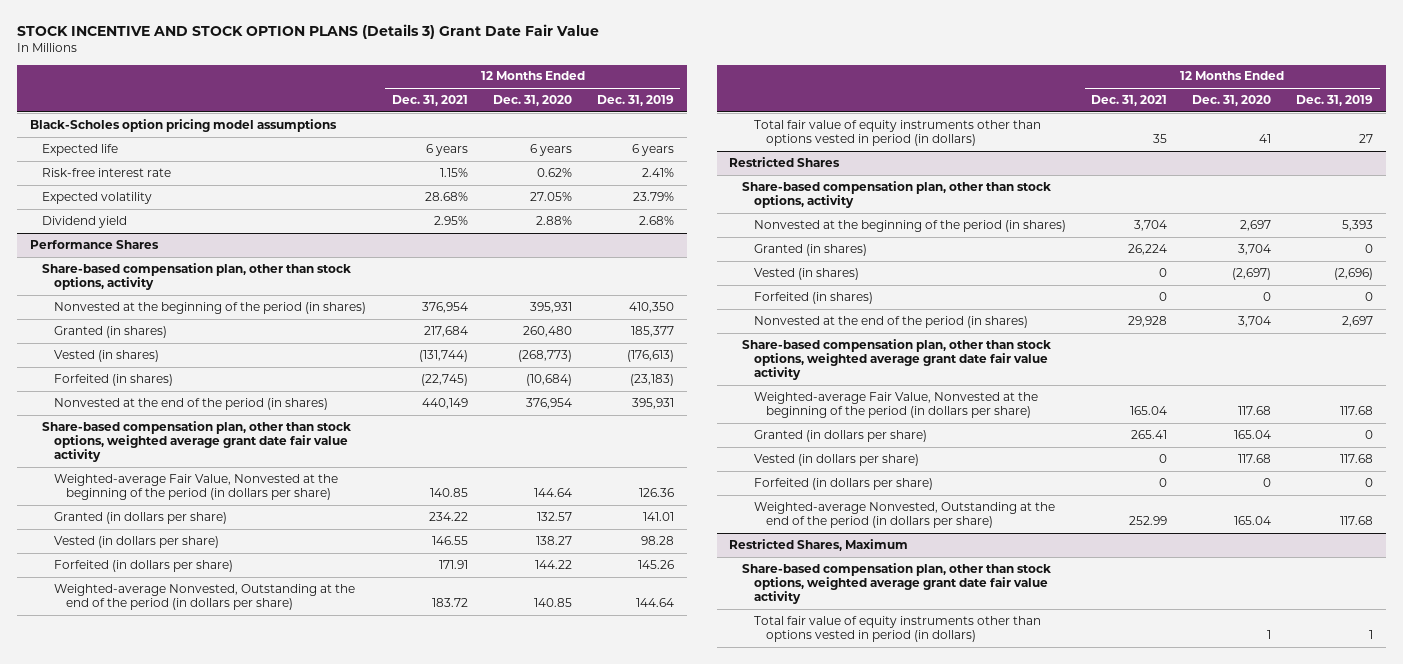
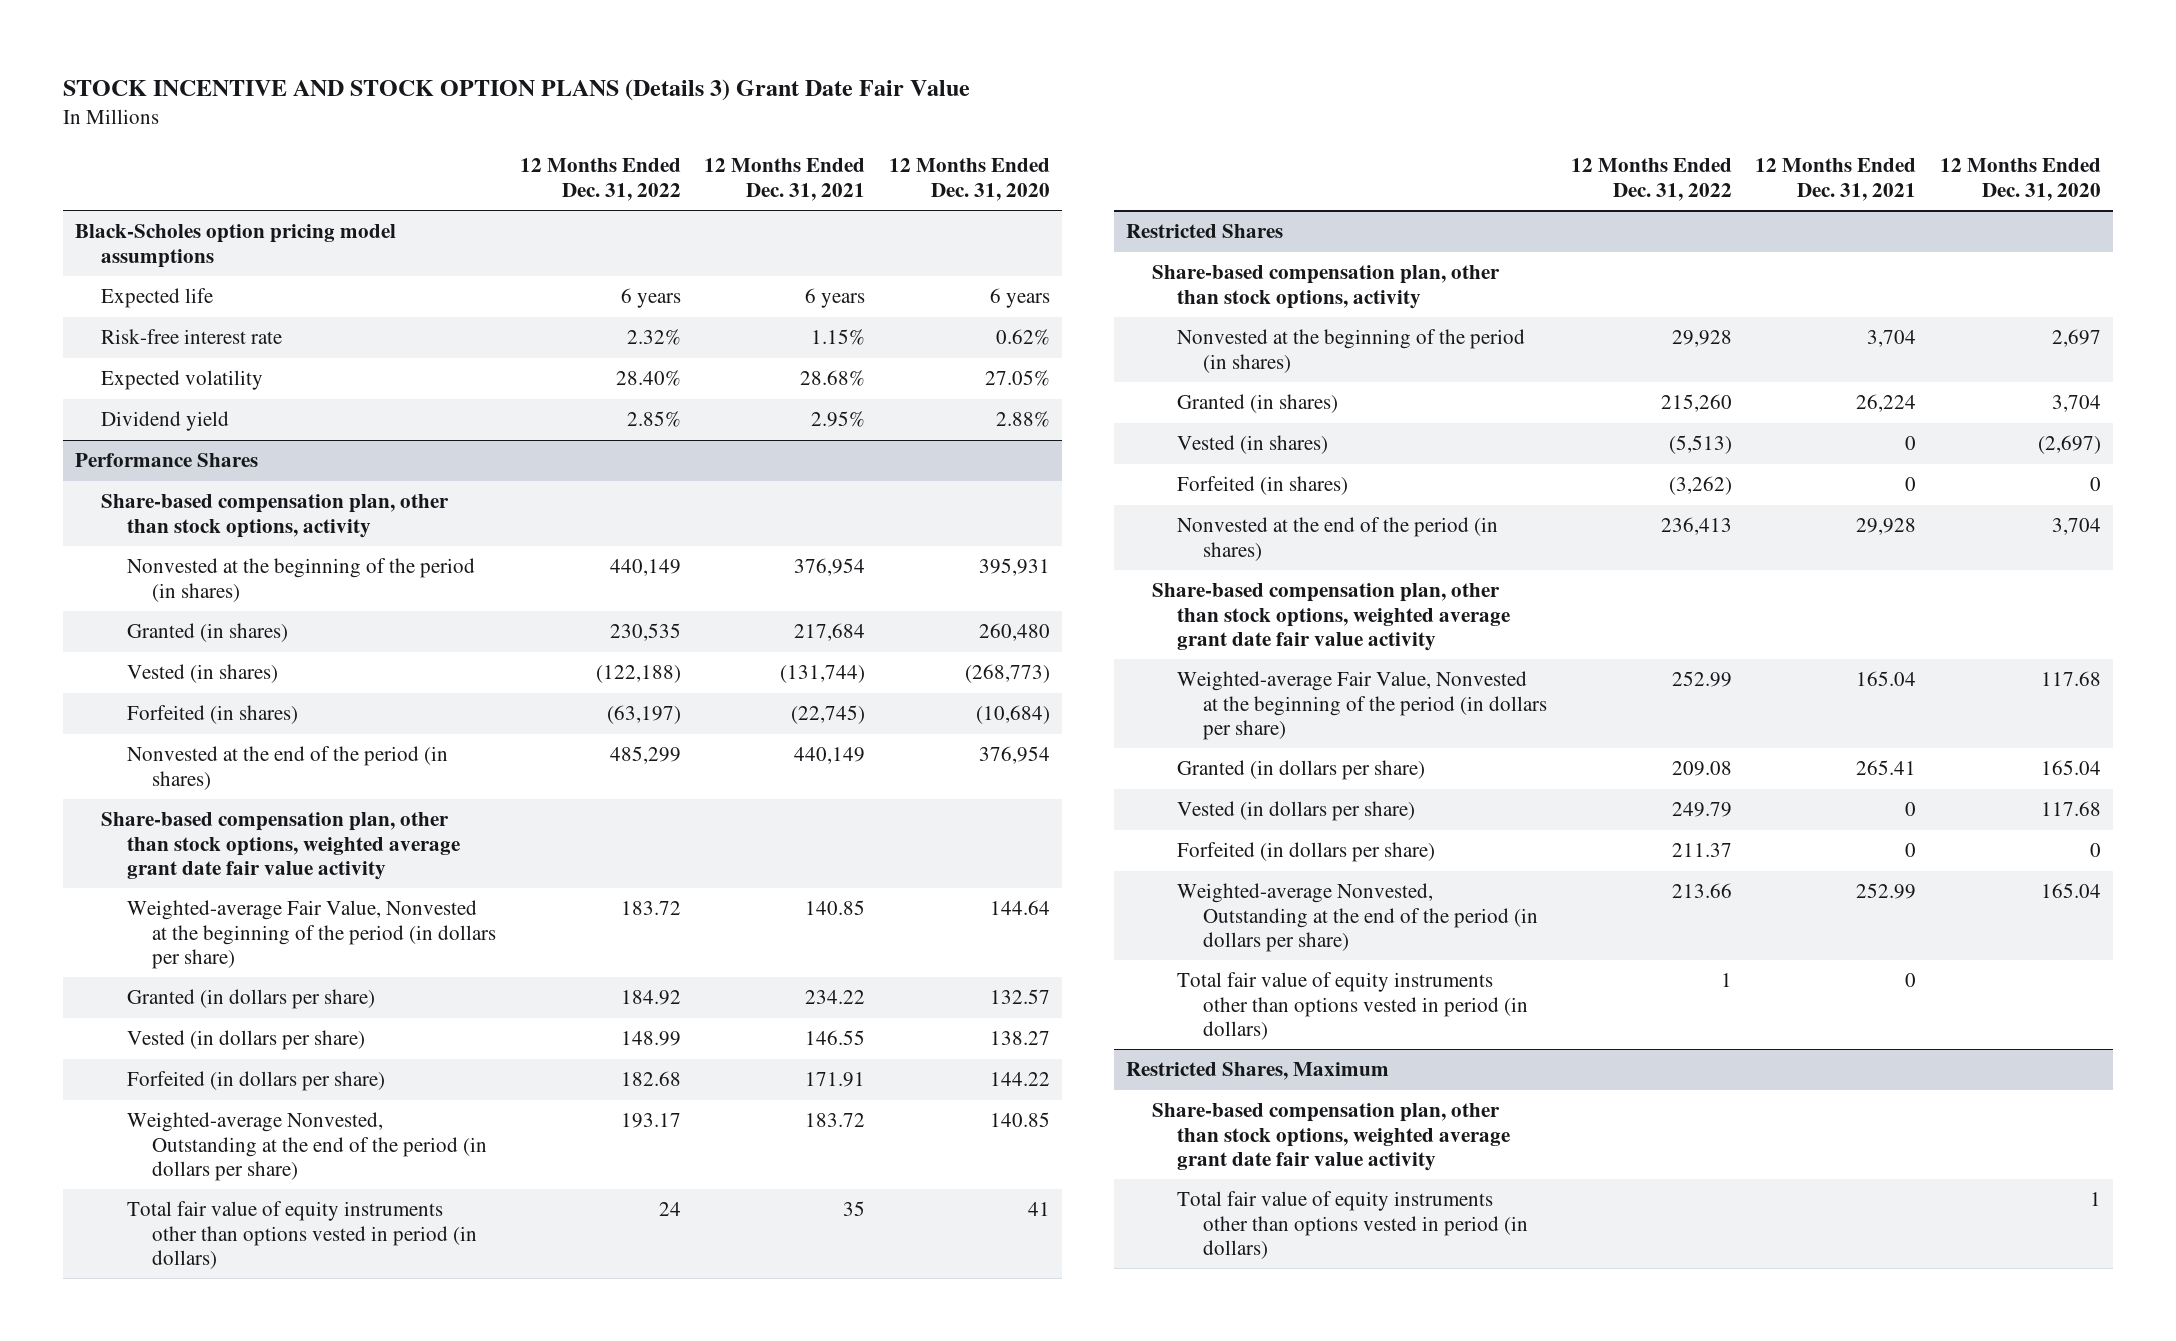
- | 12 Months Ended Dec. 31, 2021 | 12 Months Ended Dec. 31, 2020 | 12 Months Ended Dec. 31, 2019
+ | 12 Months Ended Dec. 31, 2022 | 12 Months Ended Dec. 31, 2021 | 12 Months Ended Dec. 31, 2020
@ Restricted Shares
+ Total fair value of equity instruments other than options vested in period (in dollars) | 1 | 0 |

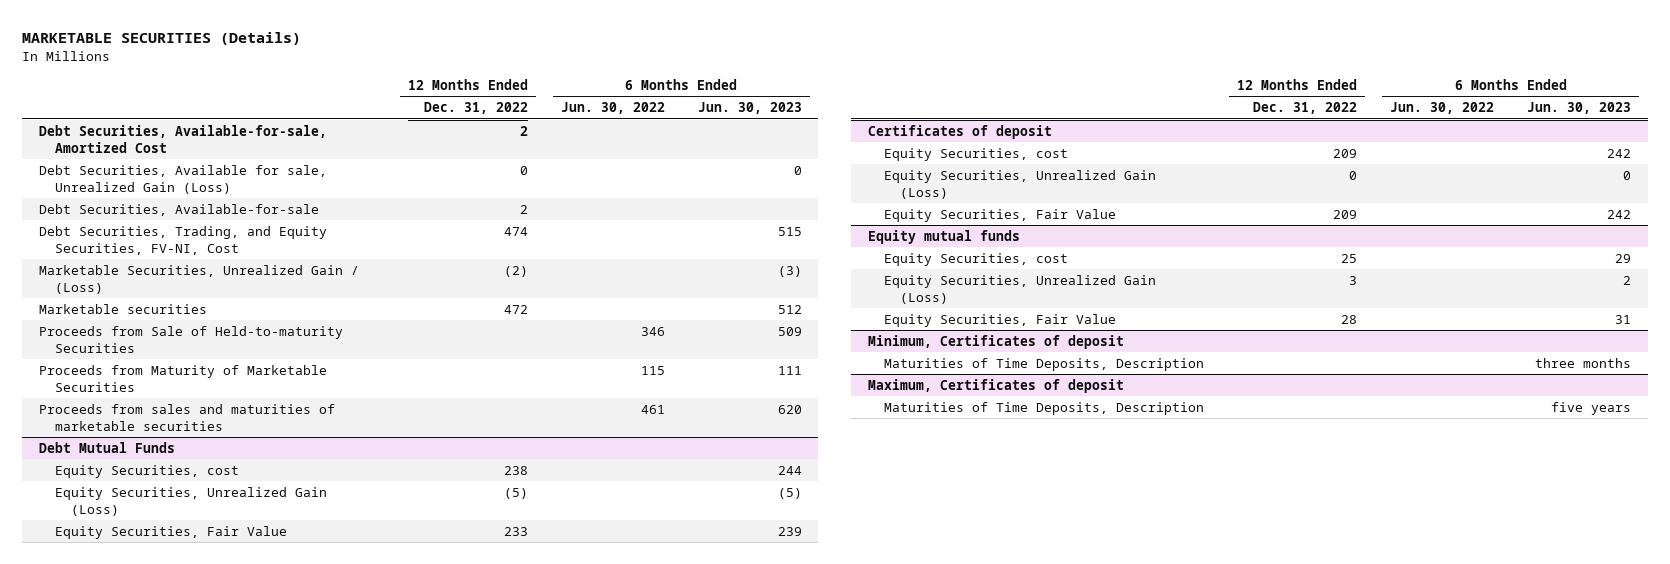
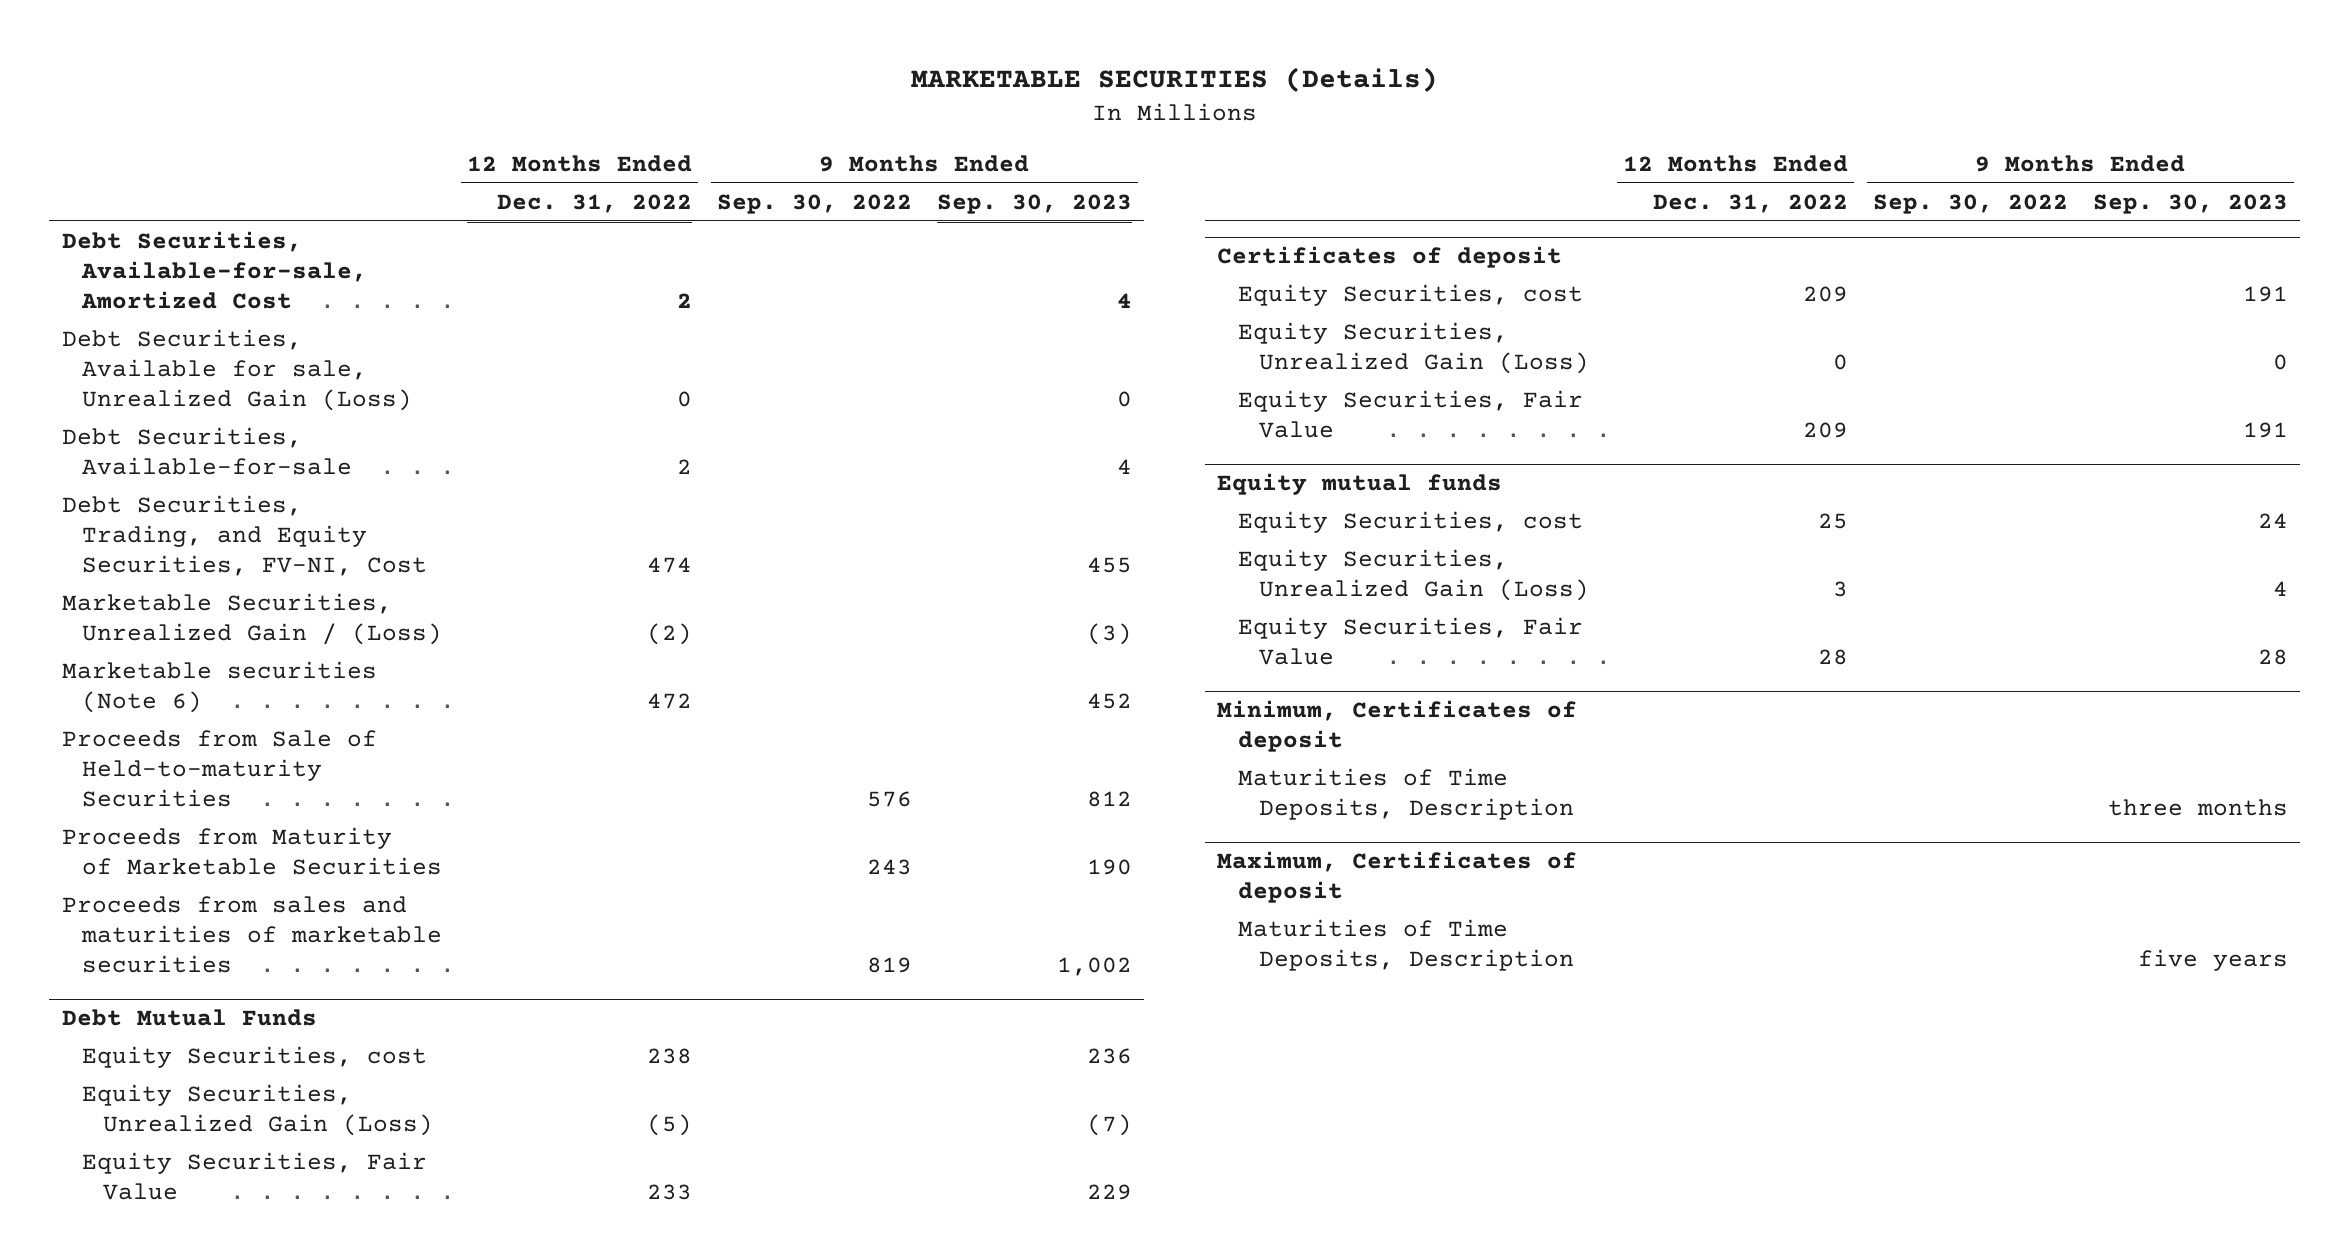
- | 12 Months Ended Dec. 31, 2022 | 6 Months Ended Jun. 30, 2022 | 6 Months Ended Jun. 30, 2023
+ | 12 Months Ended Dec. 31, 2022 | 9 Months Ended Sep. 30, 2022 | 9 Months Ended Sep. 30, 2023
- Marketable securities | 472 | | 512
+ Marketable securities (Note 6) | 472 | | 452

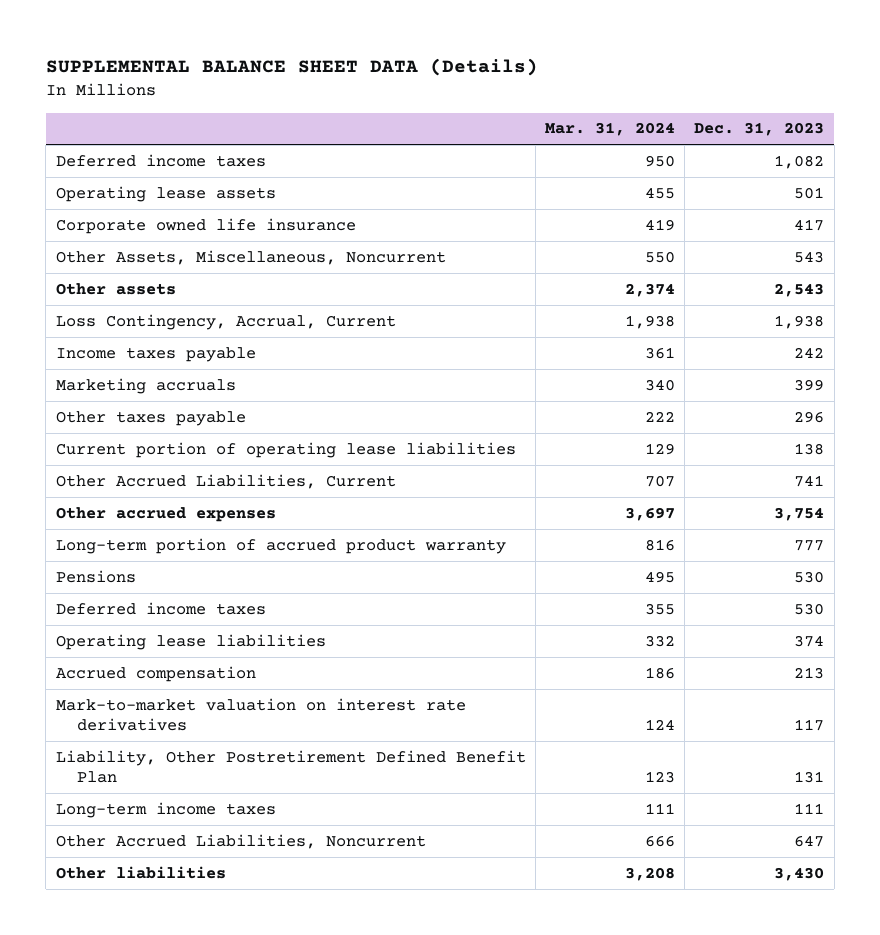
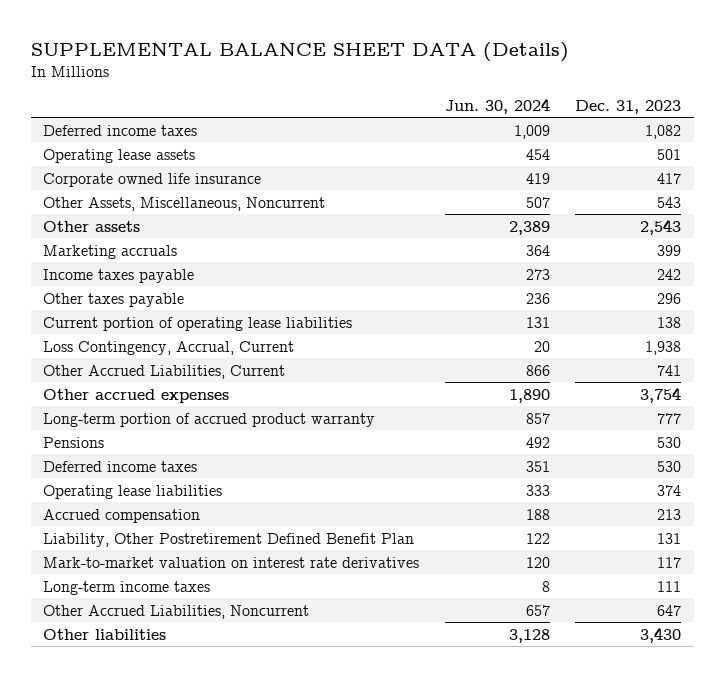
- | Mar. 31, 2024 | Dec. 31, 2023
+ | Jun. 30, 2024 | Dec. 31, 2023
moved down: Income taxes payable | 273 | 242
moved down: Loss Contingency, Accrual, Current | 20 | 1,938
moved down: Mark-to-market valuation on interest rate derivatives | 120 | 117

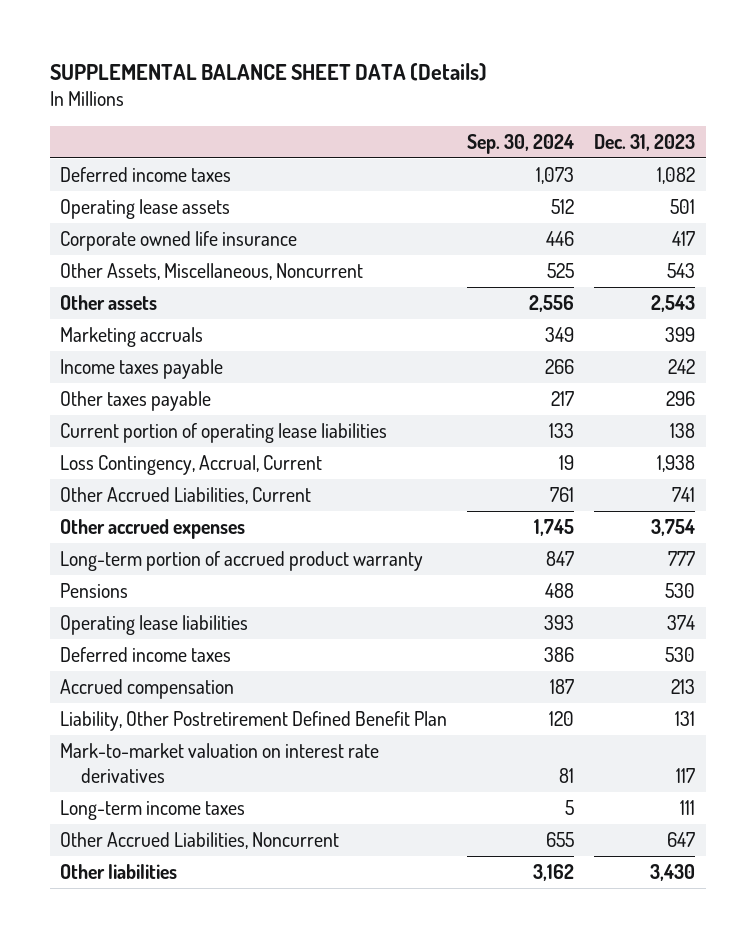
- | Jun. 30, 2024 | Dec. 31, 2023
+ | Sep. 30, 2024 | Dec. 31, 2023
moved down: Deferred income taxes | 386 | 530

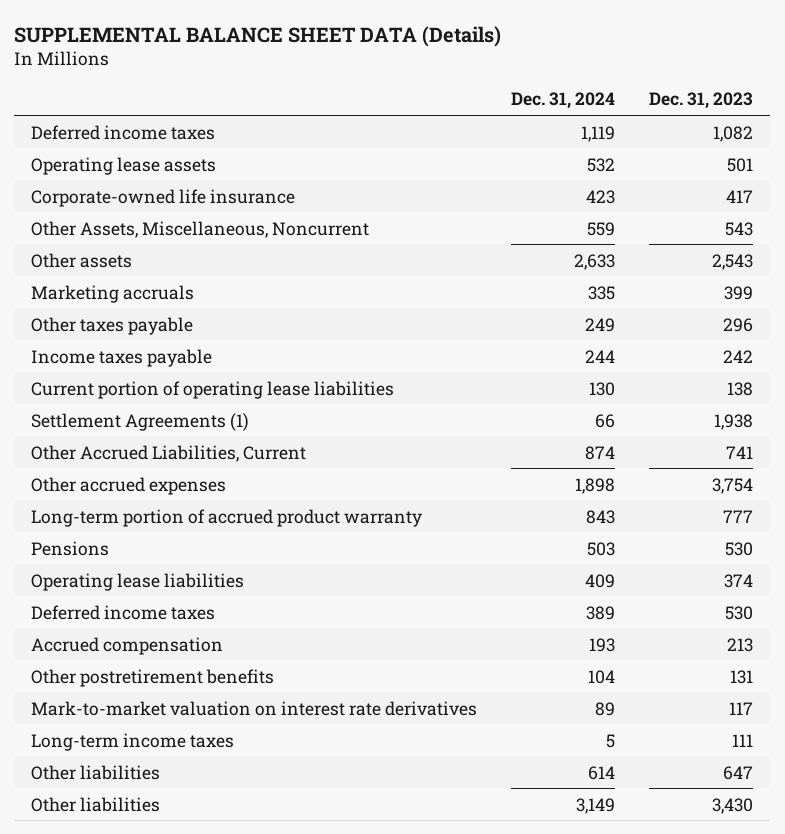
- | Sep. 30, 2024 | Dec. 31, 2023
+ | Dec. 31, 2024 | Dec. 31, 2023
- Corporate owned life insurance | 446 | 417
+ Corporate-owned life insurance | 423 | 417
moved down: Income taxes payable | 244 | 242
- Loss Contingency, Accrual, Current | 19 | 1,938
+ Settlement Agreements (1) | 66 | 1,938
- Liability, Other Postretirement Defined Benefit Plan | 120 | 131
+ Other postretirement benefits | 104 | 131
- Other Accrued Liabilities, Noncurrent | 655 | 647
+ Other liabilities | 614 | 647

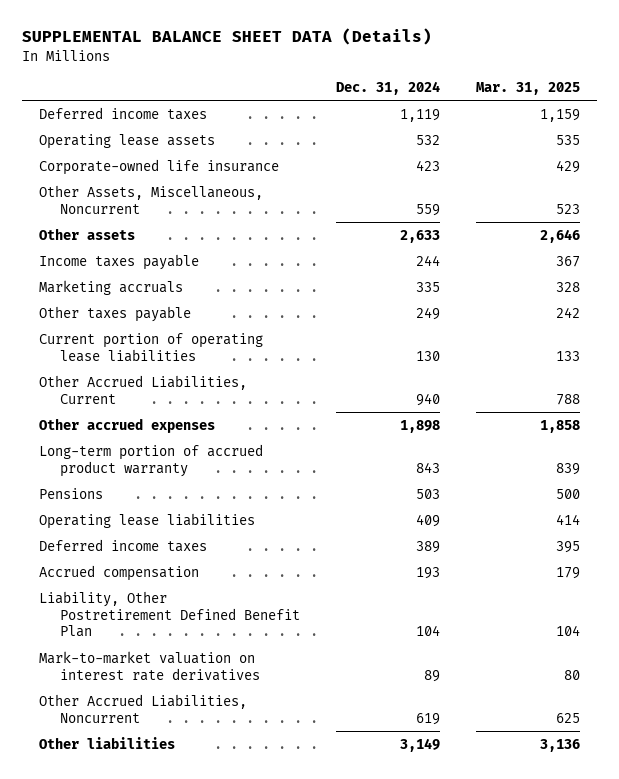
- | Dec. 31, 2024 | Dec. 31, 2023
+ | Dec. 31, 2024 | Mar. 31, 2025
moved up: Income taxes payable | 244 | 367
- Settlement Agreements (1) | 66 | 1,938
- Other Accrued Liabilities, Current | 874 | 741
+ Other Accrued Liabilities, Current | 940 | 788
- Other postretirement benefits | 104 | 131
+ Liability, Other Postretirement Defined Benefit Plan | 104 | 104
- Long-term income taxes | 5 | 111
- Other liabilities | 614 | 647
+ Other Accrued Liabilities, Noncurrent | 619 | 625

